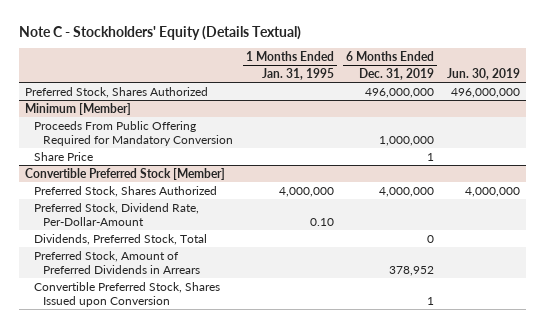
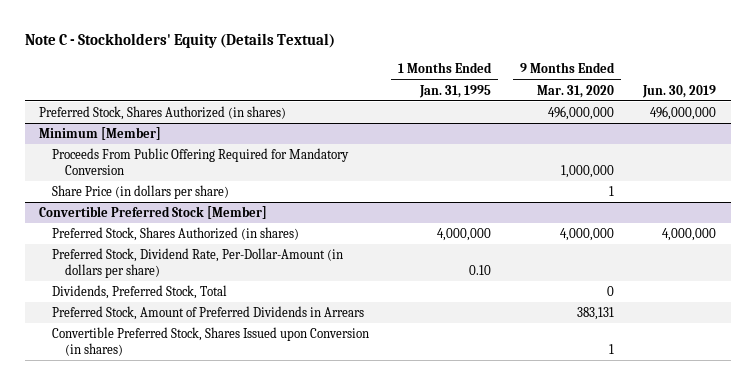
- | 1 Months Ended Jan. 31, 1995 | 6 Months Ended Dec. 31, 2019 | Jun. 30, 2019
+ | 1 Months Ended Jan. 31, 1995 | 9 Months Ended Mar. 31, 2020 | Jun. 30, 2019
- Preferred Stock, Shares Authorized | | 496,000,000 | 496,000,000
+ Preferred Stock, Shares Authorized (in shares) | | 496,000,000 | 496,000,000
@ Minimum [Member]
- Share Price | | 1 |
+ Share Price (in dollars per share) | | 1 |
@ Convertible Preferred Stock [Member]
- Preferred Stock, Shares Authorized | 4,000,000 | 4,000,000 | 4,000,000
- Preferred Stock, Dividend Rate, Per-Dollar-Amount | 0.10 | |
+ Preferred Stock, Shares Authorized (in shares) | 4,000,000 | 4,000,000 | 4,000,000
+ Preferred Stock, Dividend Rate, Per-Dollar-Amount (in dollars per share) | 0.10 | |
- Convertible Preferred Stock, Shares Issued upon Conversion | | 1 |
+ Convertible Preferred Stock, Shares Issued upon Conversion (in shares) | | 1 |

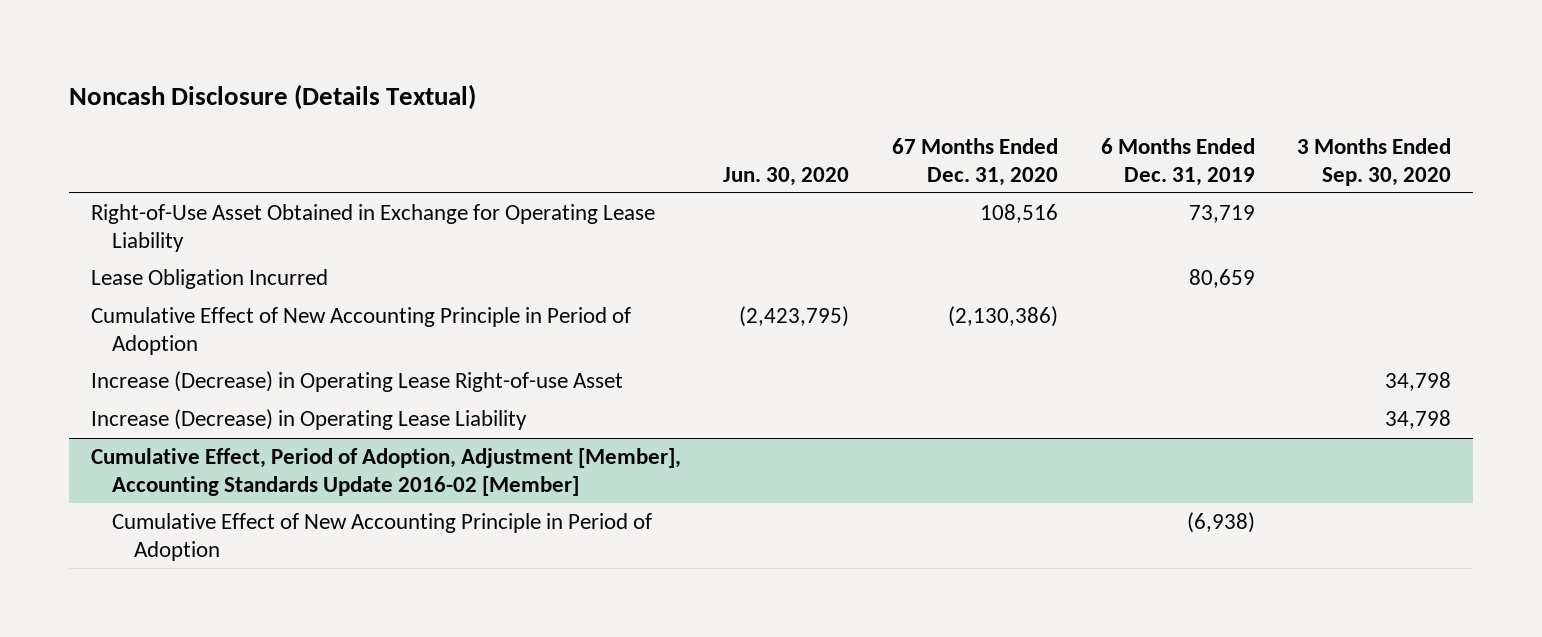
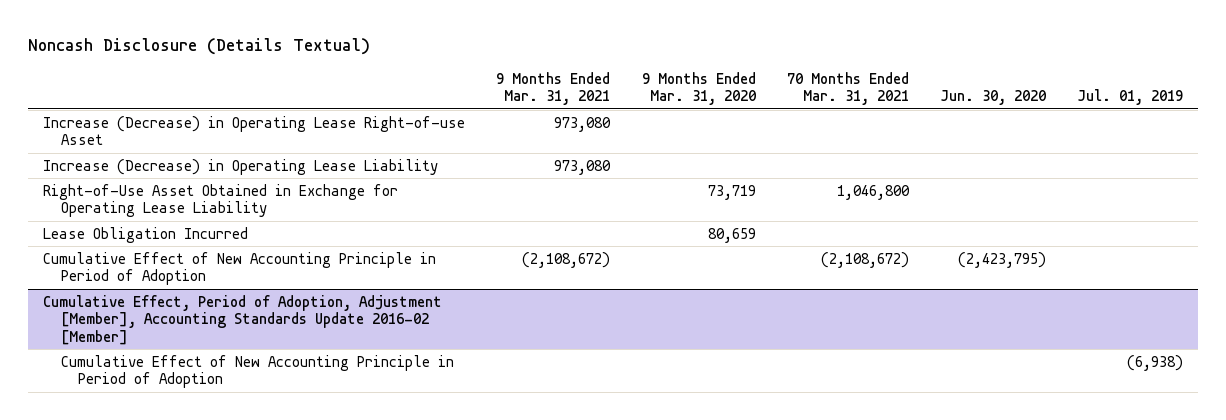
- | Jun. 30, 2020 | 67 Months Ended Dec. 31, 2020 | 6 Months Ended Dec. 31, 2019 | 3 Months Ended Sep. 30, 2020
+ | 9 Months Ended Mar. 31, 2021 | 9 Months Ended Mar. 31, 2020 | 70 Months Ended Mar. 31, 2021 | Jun. 30, 2020 | Jul. 01, 2019
moved up: Increase (Decrease) in Operating Lease Right-of-use Asset | 973,080 | | | |
moved up: Increase (Decrease) in Operating Lease Liability | 973,080 | | | |

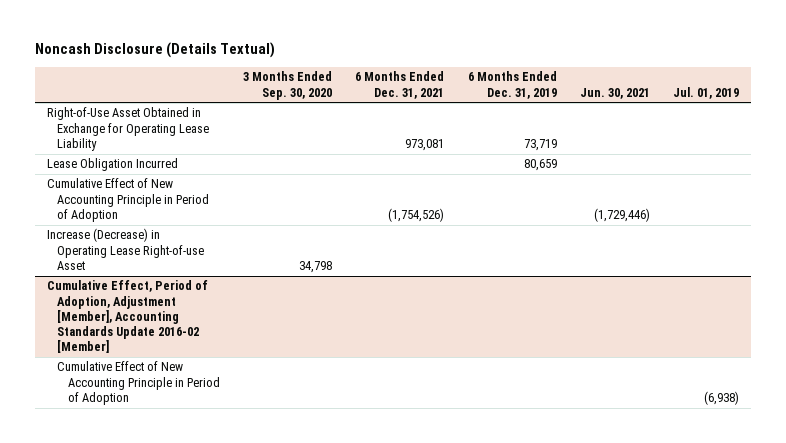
- | 9 Months Ended Mar. 31, 2021 | 9 Months Ended Mar. 31, 2020 | 70 Months Ended Mar. 31, 2021 | Jun. 30, 2020 | Jul. 01, 2019
+ | 3 Months Ended Sep. 30, 2020 | 6 Months Ended Dec. 31, 2021 | 6 Months Ended Dec. 31, 2019 | Jun. 30, 2021 | Jul. 01, 2019
- Increase (Decrease) in Operating Lease Liability | 973,080 | | | |
moved down: Increase (Decrease) in Operating Lease Right-of-use Asset | 34,798 | | | |

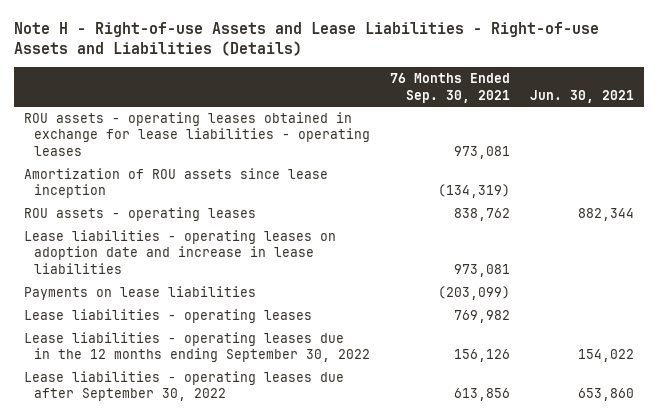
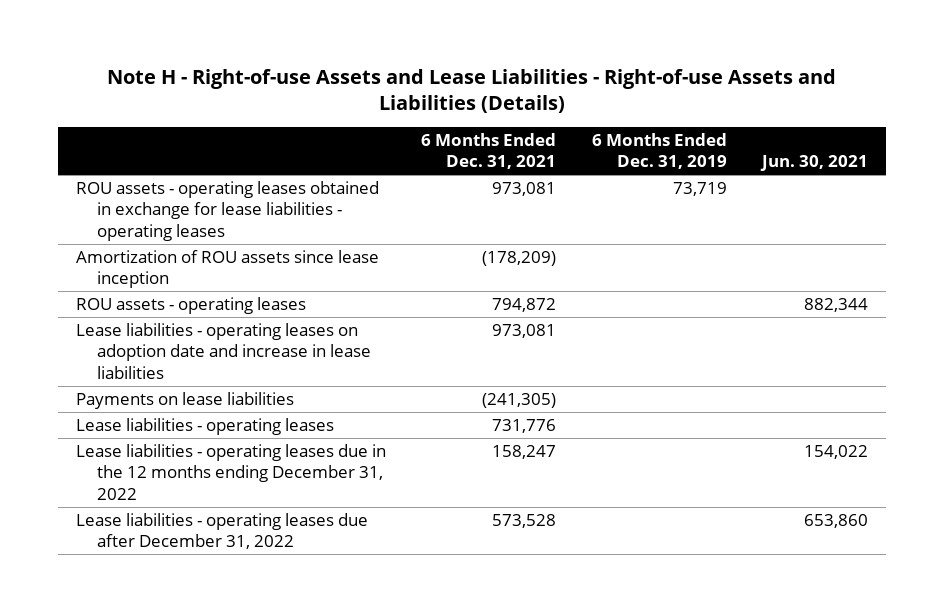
- | 76 Months Ended Sep. 30, 2021 | Jun. 30, 2021
+ | 6 Months Ended Dec. 31, 2021 | 6 Months Ended Dec. 31, 2019 | Jun. 30, 2021
- Lease liabilities - operating leases due in the 12 months ending September 30, 2022 | 156,126 | 154,022
- Lease liabilities - operating leases due after September 30, 2022 | 613,856 | 653,860
+ Lease liabilities - operating leases due in the 12 months ending December 31, 2022 | 158,247 | | 154,022
+ Lease liabilities - operating leases due after December 31, 2022 | 573,528 | | 653,860

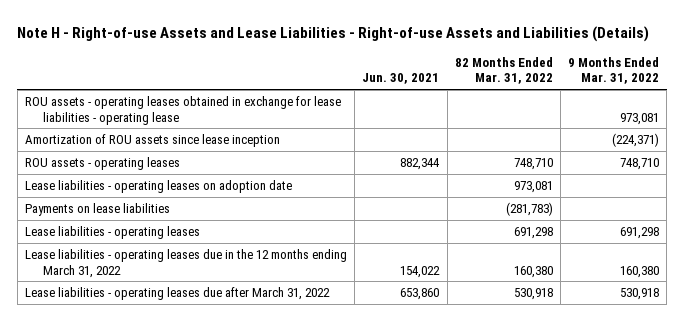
- | 6 Months Ended Dec. 31, 2021 | 6 Months Ended Dec. 31, 2019 | Jun. 30, 2021
+ | Jun. 30, 2021 | 82 Months Ended Mar. 31, 2022 | 9 Months Ended Mar. 31, 2022
- ROU assets - operating leases obtained in exchange for lease liabilities - operating leases | 973,081 | 73,719 |
+ ROU assets - operating leases obtained in exchange for lease liabilities - operating lease | | | 973,081
- Lease liabilities - operating leases on adoption date and increase in lease liabilities | 973,081 | |
+ Lease liabilities - operating leases on adoption date | | 973,081 |
- Lease liabilities - operating leases due in the 12 months ending December 31, 2022 | 158,247 | | 154,022
- Lease liabilities - operating leases due after December 31, 2022 | 573,528 | | 653,860
+ Lease liabilities - operating leases due in the 12 months ending March 31, 2022 | 154,022 | 160,380 | 160,380
+ Lease liabilities - operating leases due after March 31, 2022 | 653,860 | 530,918 | 530,918

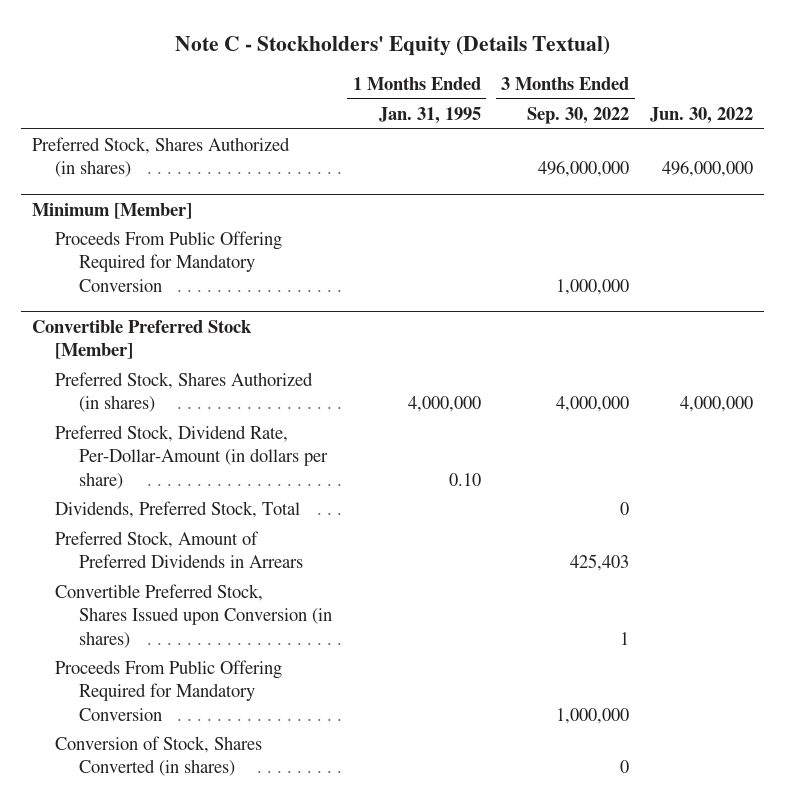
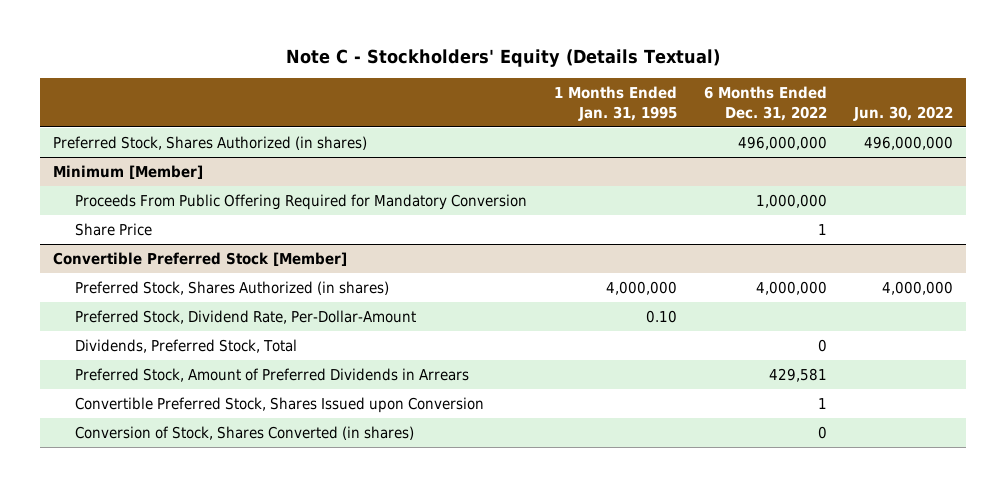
- | 1 Months Ended Jan. 31, 1995 | 3 Months Ended Sep. 30, 2022 | Jun. 30, 2022
+ | 1 Months Ended Jan. 31, 1995 | 6 Months Ended Dec. 31, 2022 | Jun. 30, 2022
@ Minimum [Member]
+ Share Price | | 1 |
@ Convertible Preferred Stock [Member]
- Preferred Stock, Dividend Rate, Per-Dollar-Amount (in dollars per share) | 0.10 | |
+ Preferred Stock, Dividend Rate, Per-Dollar-Amount | 0.10 | |
- Convertible Preferred Stock, Shares Issued upon Conversion (in shares) | | 1 |
- Proceeds From Public Offering Required for Mandatory Conversion | | 1,000,000 |
+ Convertible Preferred Stock, Shares Issued upon Conversion | | 1 |

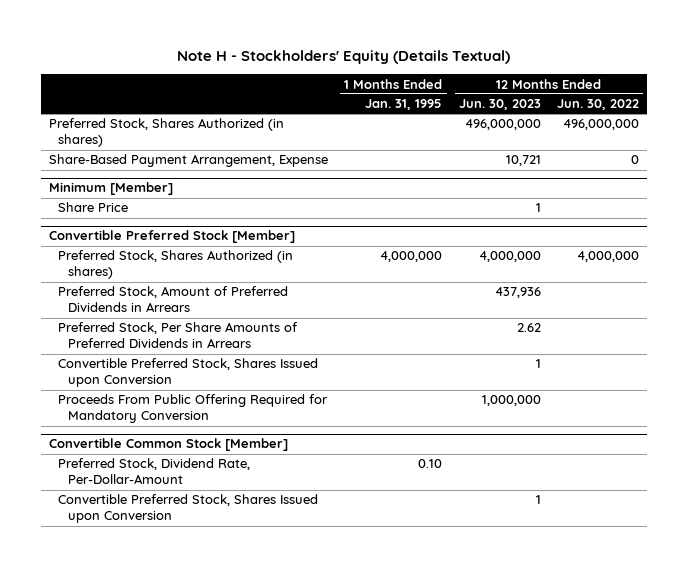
- Note C - Stockholders' Equity (Details Textual)
+ Note H - Stockholders' Equity (Details Textual)
- | 1 Months Ended Jan. 31, 1995 | 6 Months Ended Dec. 31, 2022 | Jun. 30, 2022
+ | 1 Months Ended Jan. 31, 1995 | 12 Months Ended Jun. 30, 2023 | 12 Months Ended Jun. 30, 2022
+ Share-Based Payment Arrangement, Expense | | 10,721 | 0
@ Minimum [Member]
- Proceeds From Public Offering Required for Mandatory Conversion | | 1,000,000 |
@ Convertible Preferred Stock [Member]
- Preferred Stock, Dividend Rate, Per-Dollar-Amount | 0.10 | |
- Dividends, Preferred Stock, Total | | 0 |
+ Preferred Stock, Per Share Amounts of Preferred Dividends in Arrears | | 2.62 |
- Conversion of Stock, Shares Converted (in shares) | | 0 |
+ Proceeds From Public Offering Required for Mandatory Conversion | | 1,000,000 |
+ Convertible Common Stock [Member]
+ Preferred Stock, Dividend Rate, Per-Dollar-Amount | 0.10 | |
+ Convertible Preferred Stock, Shares Issued upon Conversion | | 1 |

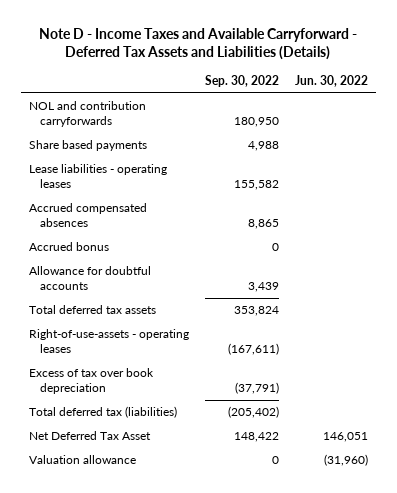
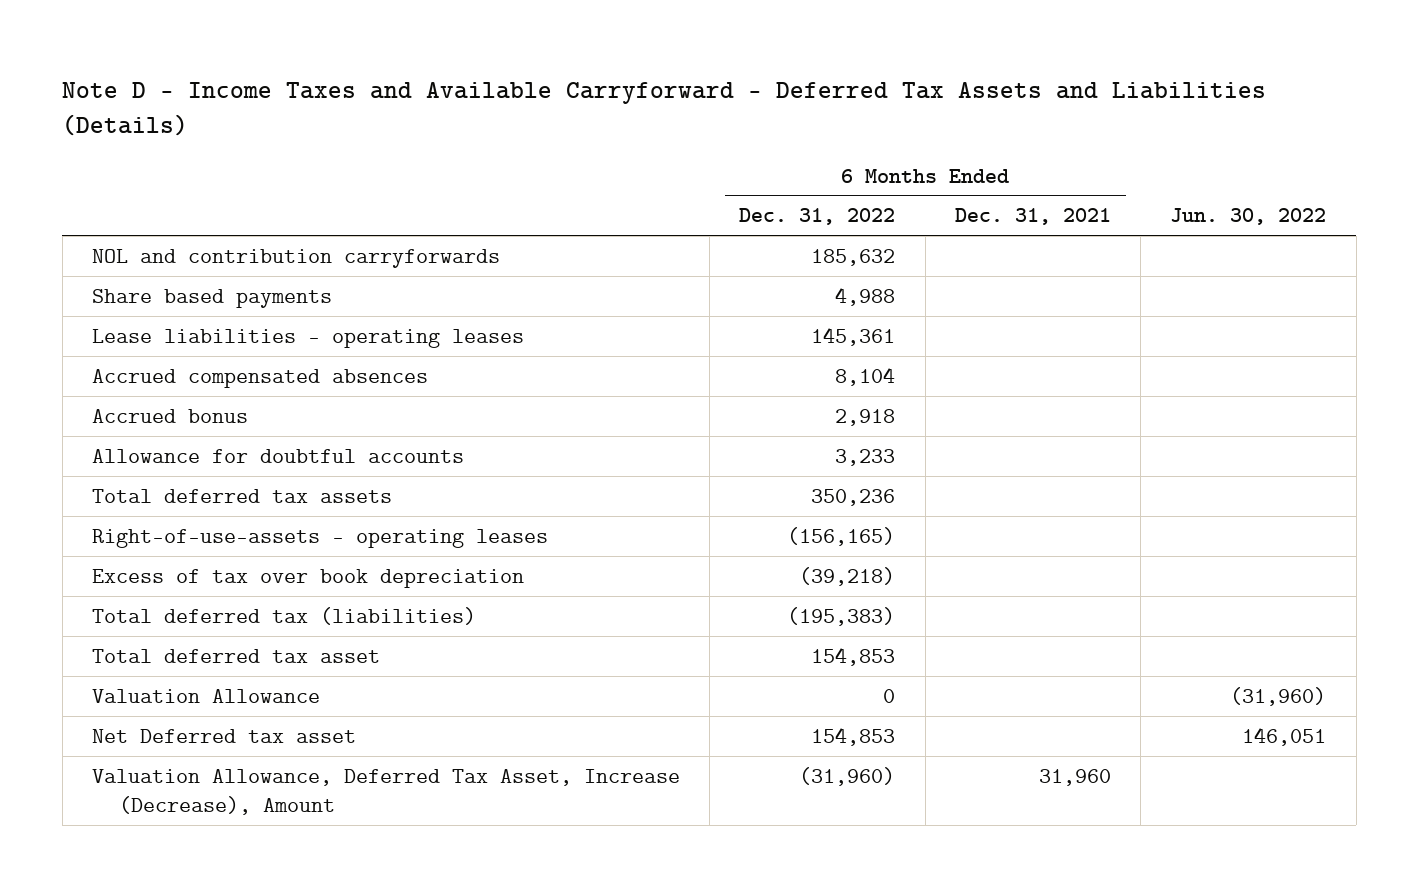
- | Sep. 30, 2022 | Jun. 30, 2022
+ | 6 Months Ended Dec. 31, 2022 | 6 Months Ended Dec. 31, 2021 | Jun. 30, 2022
- Net Deferred Tax Asset | 148,422 | 146,051
- Valuation allowance | 0 | (31,960)
+ Total deferred tax asset | 154,853 | |
+ Valuation Allowance | 0 | | (31,960)
+ Net Deferred tax asset | 154,853 | | 146,051
+ Valuation Allowance, Deferred Tax Asset, Increase (Decrease), Amount | (31,960) | 31,960 |

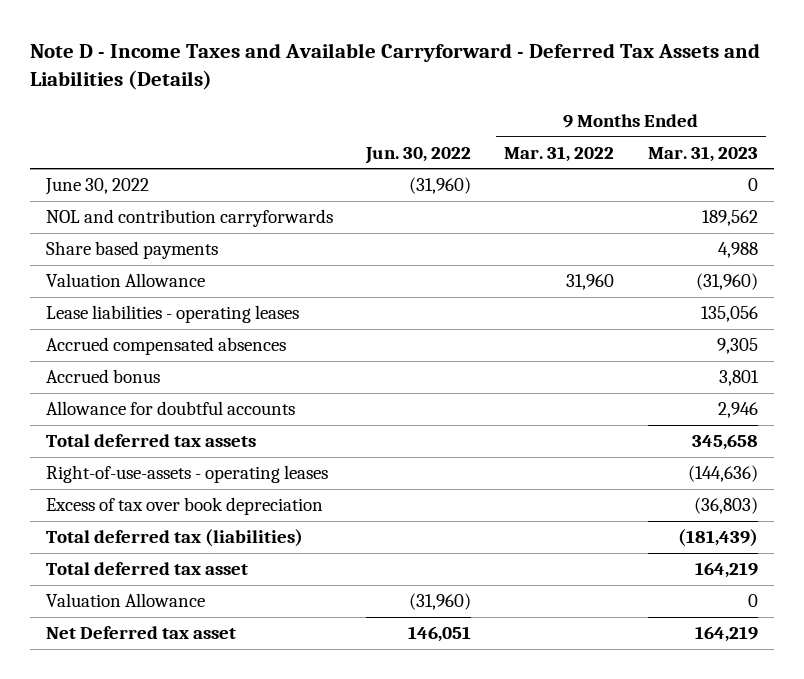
- | 6 Months Ended Dec. 31, 2022 | 6 Months Ended Dec. 31, 2021 | Jun. 30, 2022
+ | Jun. 30, 2022 | 9 Months Ended Mar. 31, 2022 | 9 Months Ended Mar. 31, 2023
+ June 30, 2022 | (31,960) | | 0
+ Valuation Allowance | | 31,960 | (31,960)
- Valuation Allowance, Deferred Tax Asset, Increase (Decrease), Amount | (31,960) | 31,960 |

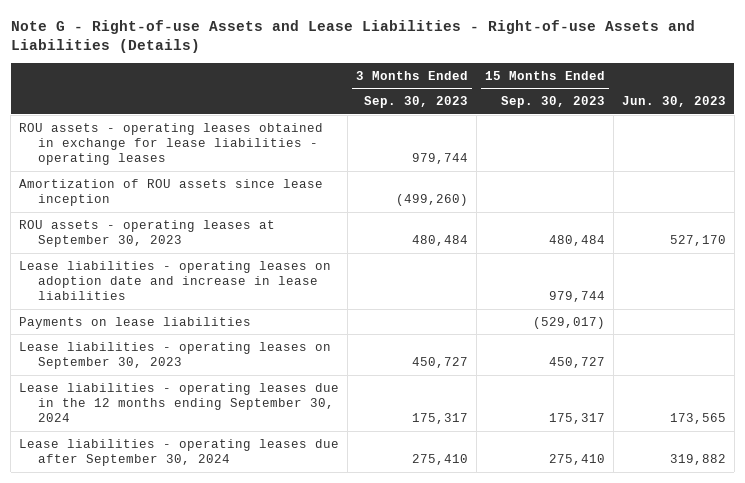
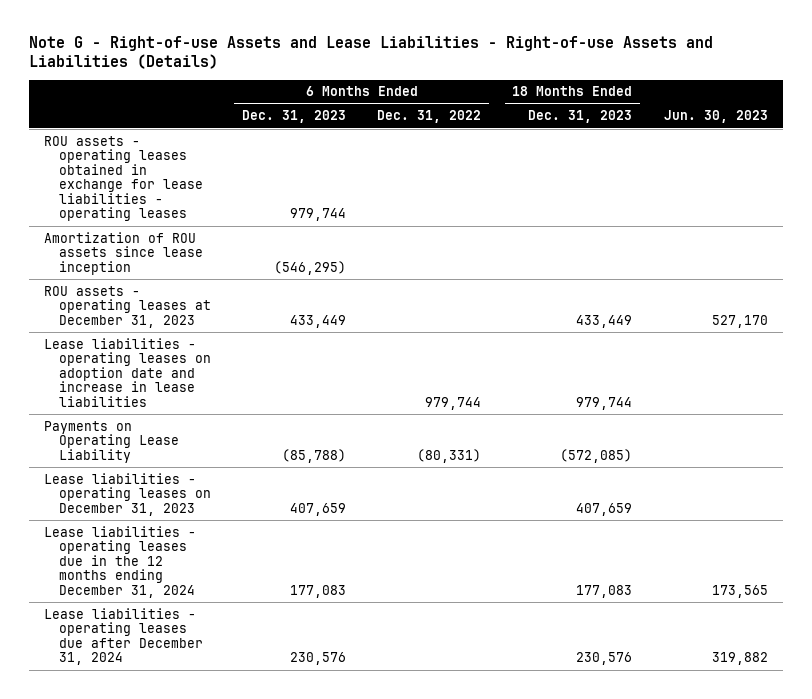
- | 3 Months Ended Sep. 30, 2023 | 15 Months Ended Sep. 30, 2023 | Jun. 30, 2023
+ | 6 Months Ended Dec. 31, 2023 | 6 Months Ended Dec. 31, 2022 | 18 Months Ended Dec. 31, 2023 | Jun. 30, 2023
- ROU assets - operating leases at September 30, 2023 | 480,484 | 480,484 | 527,170
+ ROU assets - operating leases at December 31, 2023 | 433,449 | | 433,449 | 527,170
- Payments on lease liabilities | | (529,017) |
- Lease liabilities - operating leases on September 30, 2023 | 450,727 | 450,727 |
- Lease liabilities - operating leases due in the 12 months ending September 30, 2024 | 175,317 | 175,317 | 173,565
- Lease liabilities - operating leases due after September 30, 2024 | 275,410 | 275,410 | 319,882
+ Payments on Operating Lease Liability | (85,788) | (80,331) | (572,085) |
+ Lease liabilities - operating leases on December 31, 2023 | 407,659 | | 407,659 |
+ Lease liabilities - operating leases due in the 12 months ending December 31, 2024 | 177,083 | | 177,083 | 173,565
+ Lease liabilities - operating leases due after December 31, 2024 | 230,576 | | 230,576 | 319,882

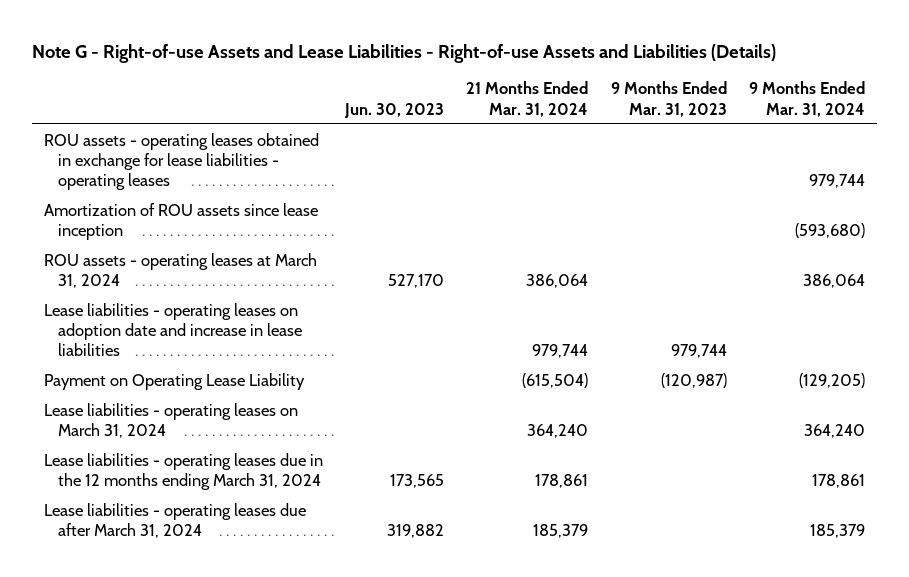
- | 6 Months Ended Dec. 31, 2023 | 6 Months Ended Dec. 31, 2022 | 18 Months Ended Dec. 31, 2023 | Jun. 30, 2023
+ | Jun. 30, 2023 | 21 Months Ended Mar. 31, 2024 | 9 Months Ended Mar. 31, 2023 | 9 Months Ended Mar. 31, 2024
- ROU assets - operating leases at December 31, 2023 | 433,449 | | 433,449 | 527,170
+ ROU assets - operating leases at March 31, 2024 | 527,170 | 386,064 | | 386,064
- Payments on Operating Lease Liability | (85,788) | (80,331) | (572,085) |
- Lease liabilities - operating leases on December 31, 2023 | 407,659 | | 407,659 |
- Lease liabilities - operating leases due in the 12 months ending December 31, 2024 | 177,083 | | 177,083 | 173,565
- Lease liabilities - operating leases due after December 31, 2024 | 230,576 | | 230,576 | 319,882
+ Payment on Operating Lease Liability | | (615,504) | (120,987) | (129,205)
+ Lease liabilities - operating leases on March 31, 2024 | | 364,240 | | 364,240
+ Lease liabilities - operating leases due in the 12 months ending March 31, 2024 | 173,565 | 178,861 | | 178,861
+ Lease liabilities - operating leases due after March 31, 2024 | 319,882 | 185,379 | | 185,379

